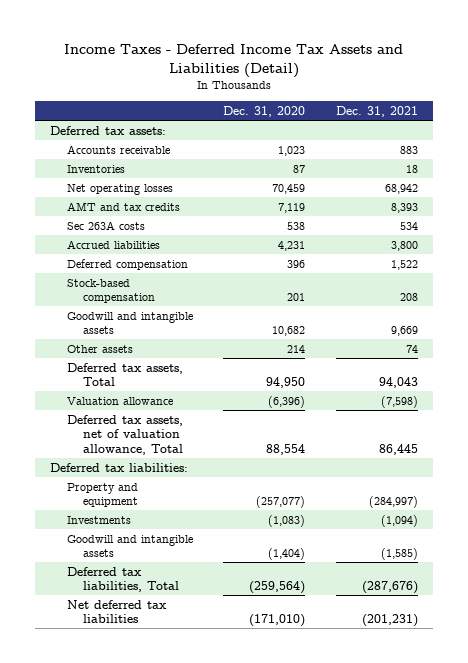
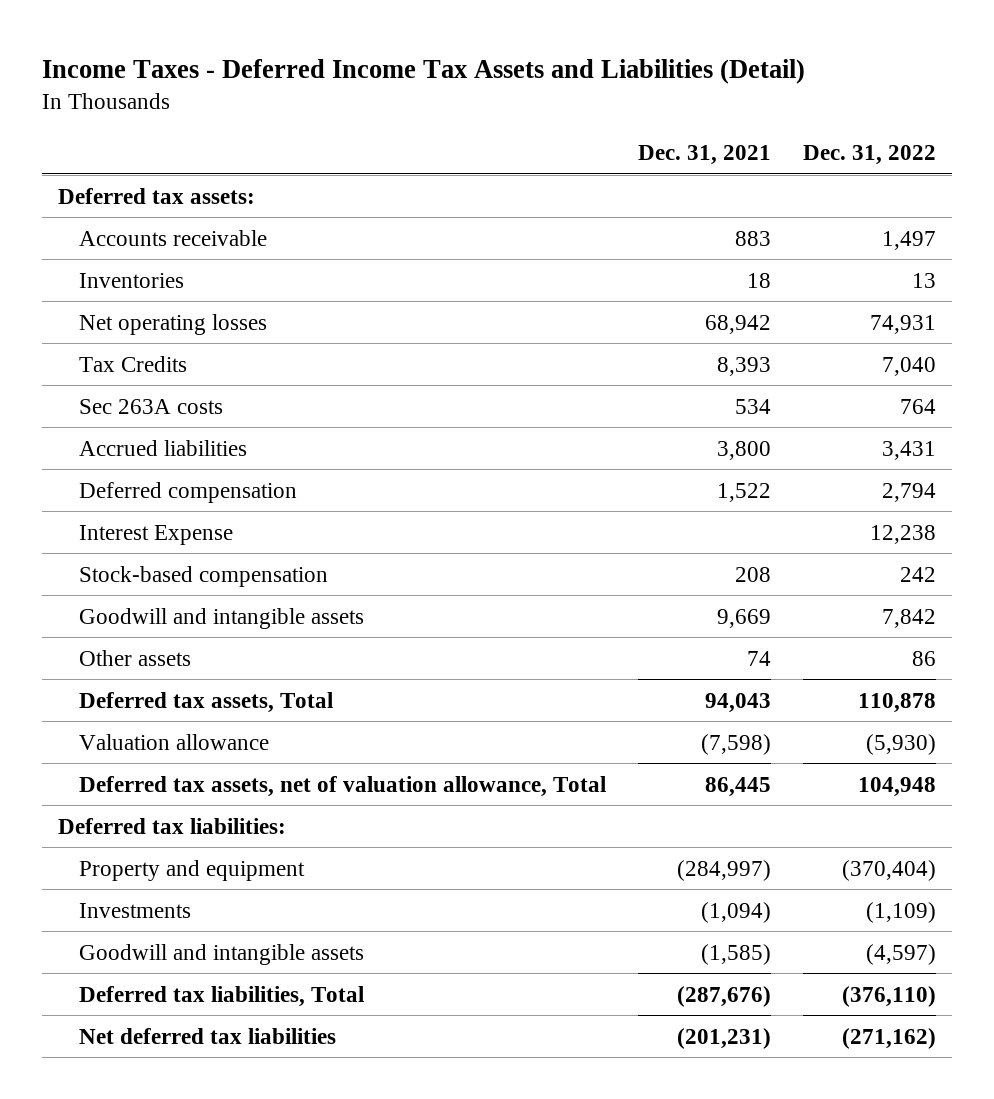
- | Dec. 31, 2020 | Dec. 31, 2021
+ | Dec. 31, 2021 | Dec. 31, 2022
- AMT and tax credits | 7,119 | 8,393
+ Tax Credits | 8,393 | 7,040
+ Interest Expense | | 12,238

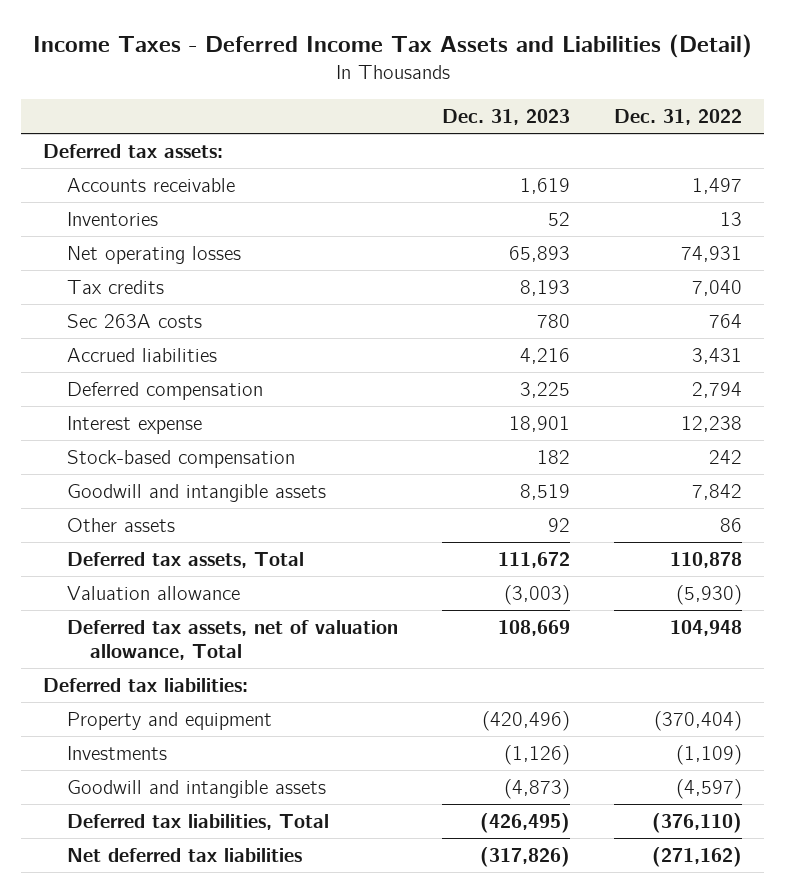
- | Dec. 31, 2021 | Dec. 31, 2022
+ | Dec. 31, 2023 | Dec. 31, 2022
- Tax Credits | 8,393 | 7,040
+ Tax credits | 8,193 | 7,040
- Interest Expense | | 12,238
+ Interest expense | 18,901 | 12,238

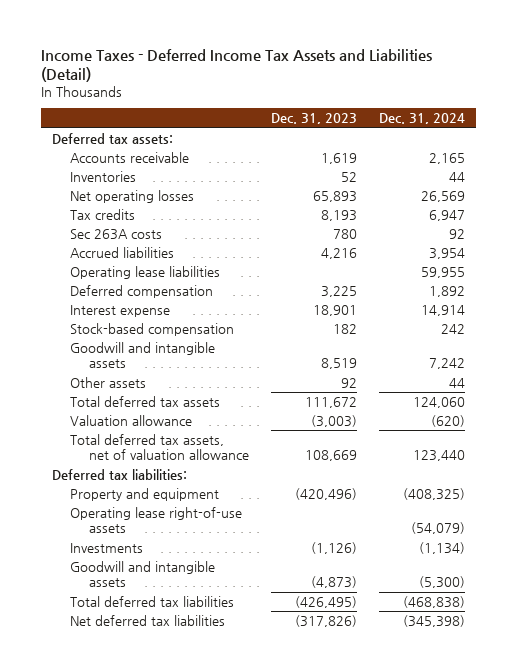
- | Dec. 31, 2023 | Dec. 31, 2022
+ | Dec. 31, 2023 | Dec. 31, 2024
+ Operating lease liabilities | | 59,955
- Deferred tax assets, Total | 111,672 | 110,878
+ Total deferred tax assets | 111,672 | 124,060
- Deferred tax assets, net of valuation allowance, Total | 108,669 | 104,948
+ Total deferred tax assets, net of valuation allowance | 108,669 | 123,440
+ Operating lease right-of-use assets | | (54,079)
- Deferred tax liabilities, Total | (426,495) | (376,110)
+ Total deferred tax liabilities | (426,495) | (468,838)

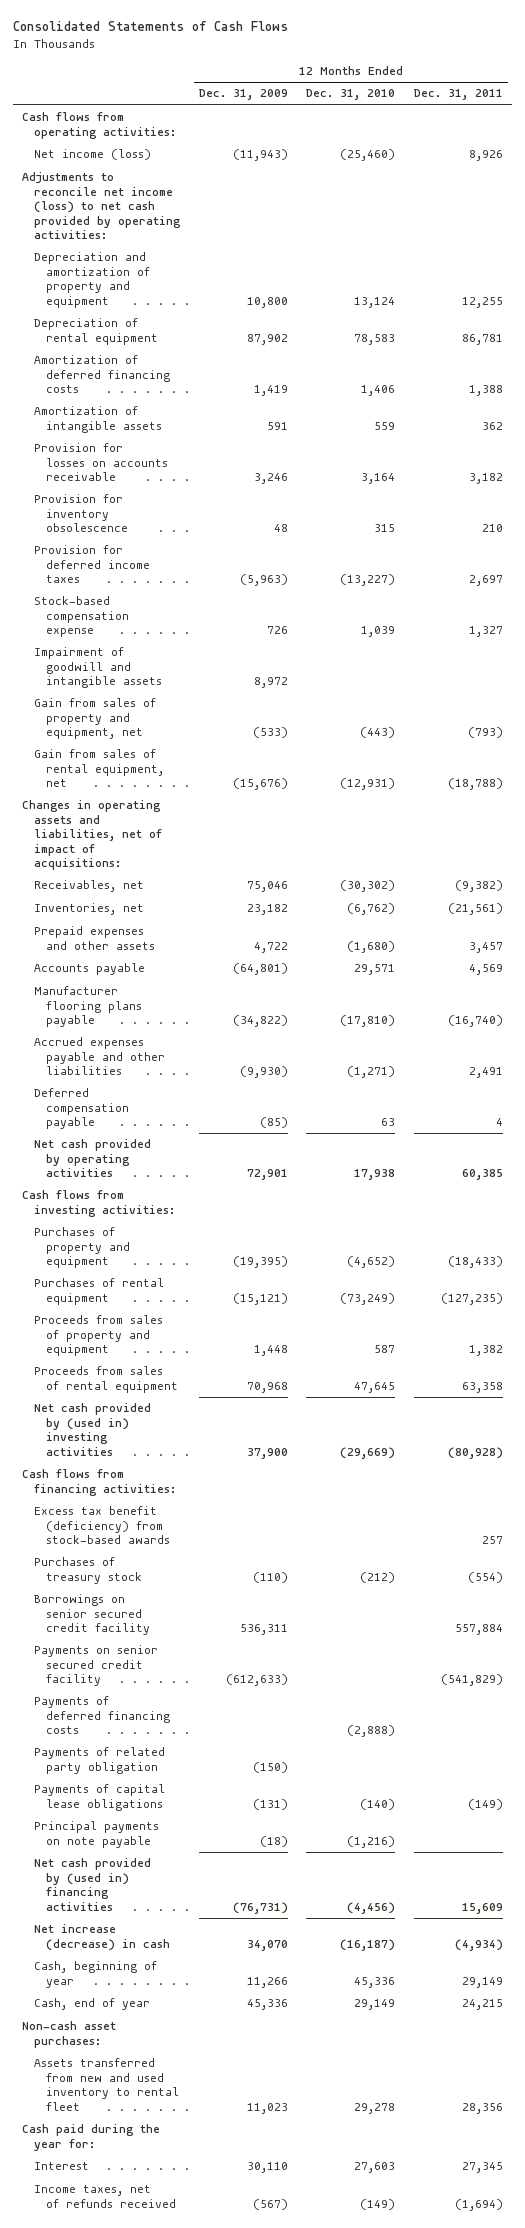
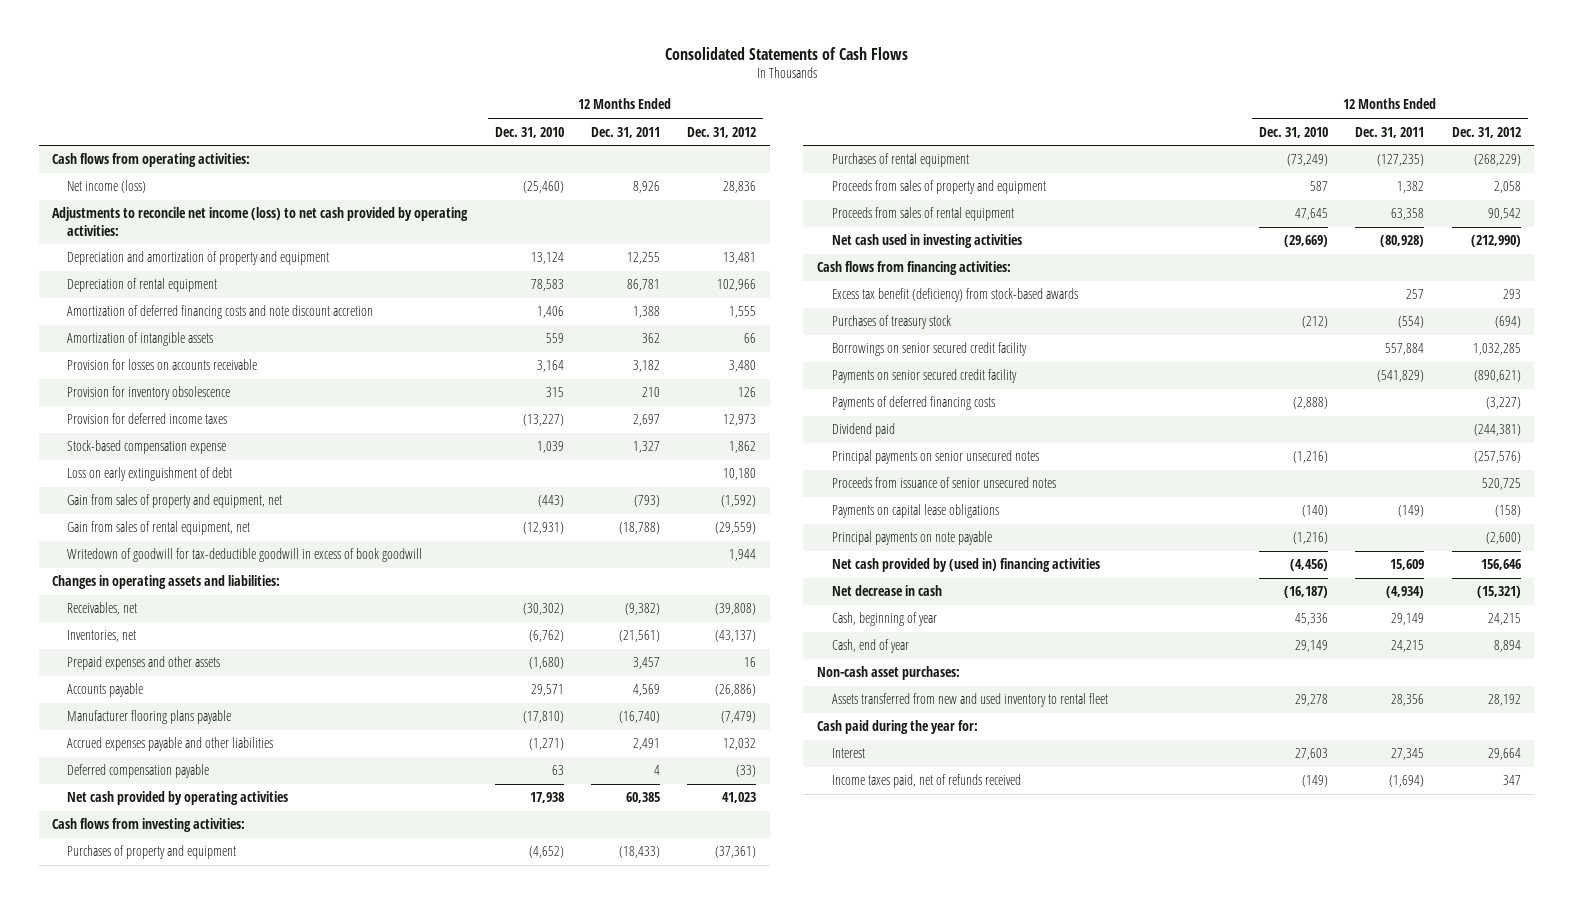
- | 12 Months Ended Dec. 31, 2009 | 12 Months Ended Dec. 31, 2010 | 12 Months Ended Dec. 31, 2011
+ | 12 Months Ended Dec. 31, 2010 | 12 Months Ended Dec. 31, 2011 | 12 Months Ended Dec. 31, 2012
- Amortization of deferred financing costs | 1,419 | 1,406 | 1,388
+ Amortization of deferred financing costs and note discount accretion | 1,406 | 1,388 | 1,555
- Impairment of goodwill and intangible assets | 8,972 | |
+ Loss on early extinguishment of debt | | | 10,180
- Changes in operating assets and liabilities, net of impact of acquisitions:
+ Writedown of goodwill for tax-deductible goodwill in excess of book goodwill | | | 1,944
+ Changes in operating assets and liabilities:
- Net cash provided by (used in) investing activities | 37,900 | (29,669) | (80,928)
+ Net cash used in investing activities | (29,669) | (80,928) | (212,990)
- Payments of related party obligation | (150) | |
- Payments of capital lease obligations | (131) | (140) | (149)
+ Dividend paid | | | (244,381)
+ Principal payments on senior unsecured notes | (1,216) | | (257,576)
+ Proceeds from issuance of senior unsecured notes | | | 520,725
+ Payments on capital lease obligations | (140) | (149) | (158)
- Net increase (decrease) in cash | 34,070 | (16,187) | (4,934)
+ Net decrease in cash | (16,187) | (4,934) | (15,321)
- Income taxes, net of refunds received | (567) | (149) | (1,694)
+ Income taxes paid, net of refunds received | (149) | (1,694) | 347

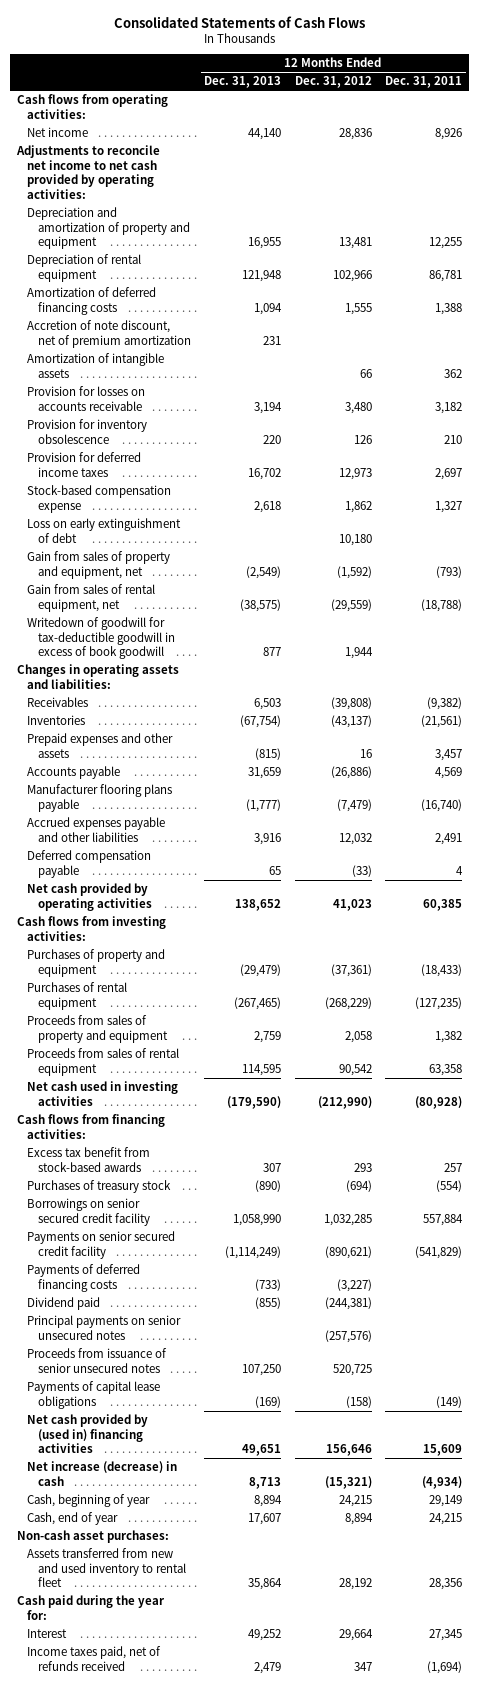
- | 12 Months Ended Dec. 31, 2010 | 12 Months Ended Dec. 31, 2011 | 12 Months Ended Dec. 31, 2012
+ | 12 Months Ended Dec. 31, 2013 | 12 Months Ended Dec. 31, 2012 | 12 Months Ended Dec. 31, 2011
- Net income (loss) | (25,460) | 8,926 | 28,836
- Adjustments to reconcile net income (loss) to net cash provided by operating activities:
+ Net income | 44,140 | 28,836 | 8,926
+ Adjustments to reconcile net income to net cash provided by operating activities:
- Amortization of deferred financing costs and note discount accretion | 1,406 | 1,388 | 1,555
+ Amortization of deferred financing costs | 1,094 | 1,555 | 1,388
+ Accretion of note discount, net of premium amortization | 231 | |
- Receivables, net | (30,302) | (9,382) | (39,808)
- Inventories, net | (6,762) | (21,561) | (43,137)
+ Receivables | 6,503 | (39,808) | (9,382)
+ Inventories | (67,754) | (43,137) | (21,561)
- Excess tax benefit (deficiency) from stock-based awards | | 257 | 293
+ Excess tax benefit from stock-based awards | 307 | 293 | 257
- Payments on capital lease obligations | (140) | (149) | (158)
- Principal payments on note payable | (1,216) | | (2,600)
+ Payments of capital lease obligations | (169) | (158) | (149)
- Net decrease in cash | (16,187) | (4,934) | (15,321)
+ Net increase (decrease) in cash | 8,713 | (15,321) | (4,934)

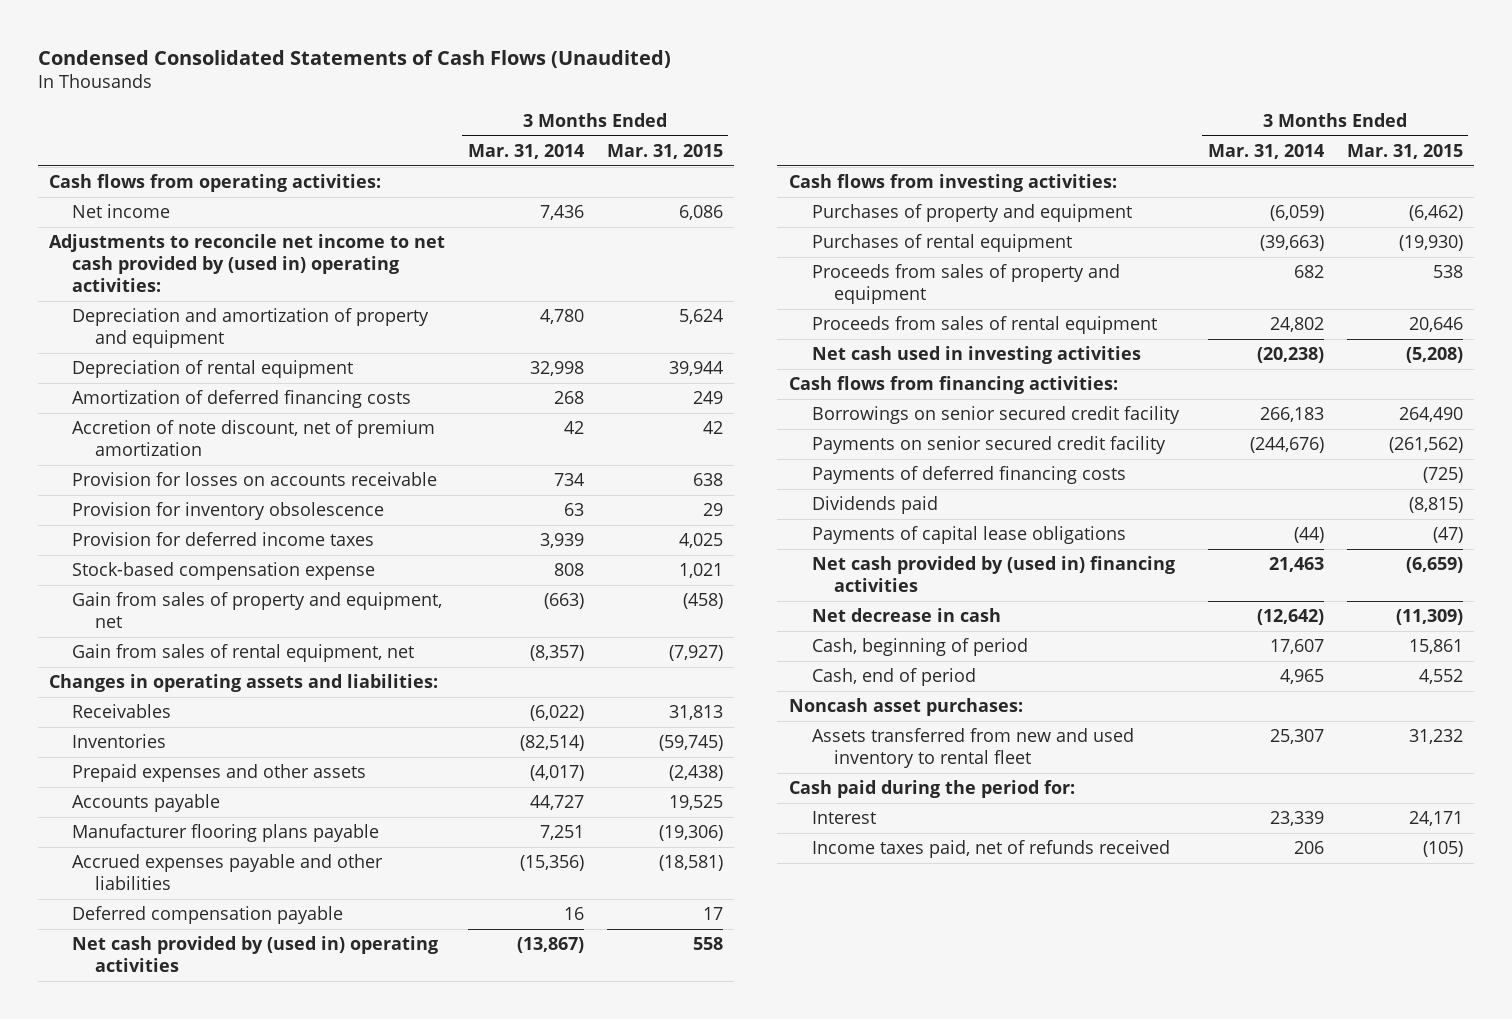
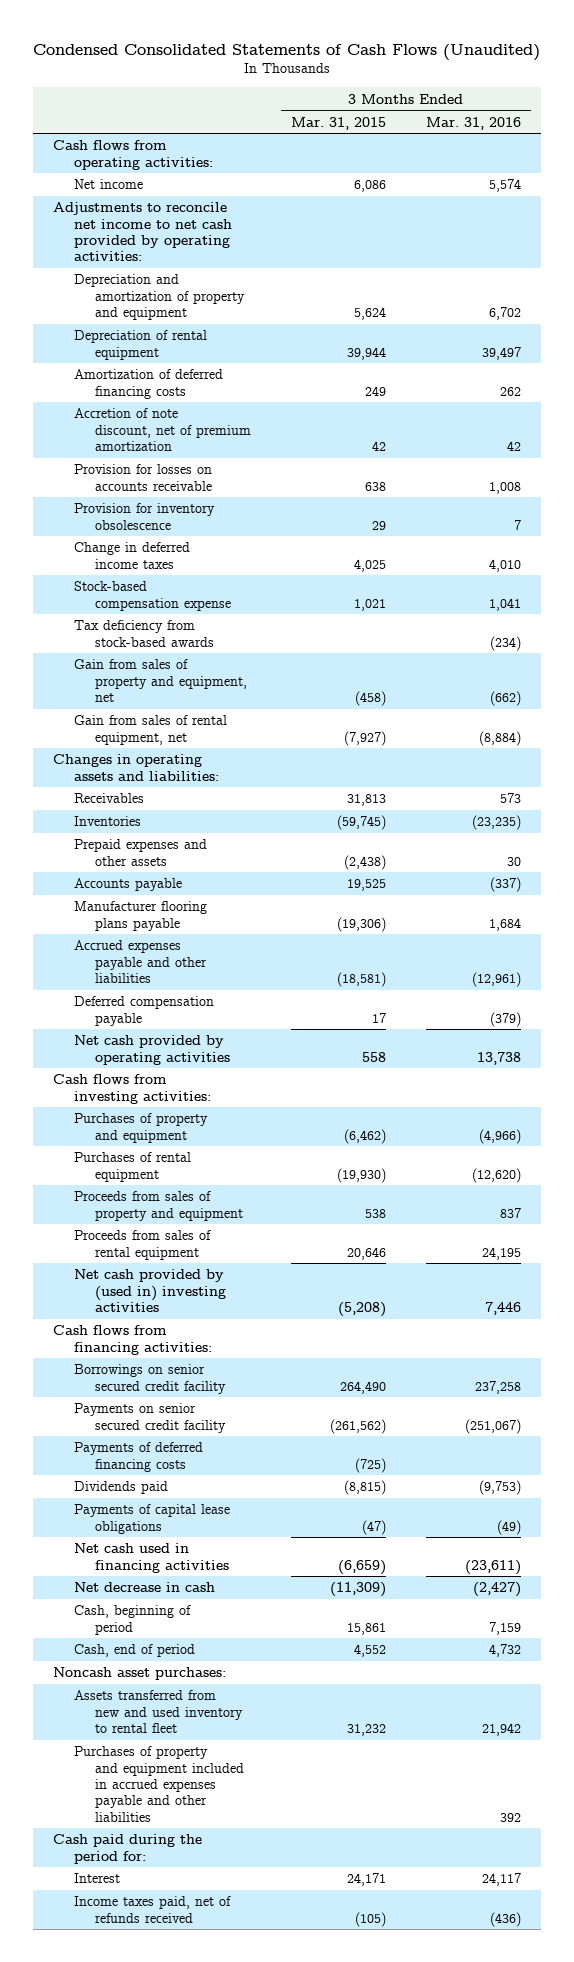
- | 3 Months Ended Mar. 31, 2014 | 3 Months Ended Mar. 31, 2015
+ | 3 Months Ended Mar. 31, 2015 | 3 Months Ended Mar. 31, 2016
- Adjustments to reconcile net income to net cash provided by (used in) operating activities:
+ Adjustments to reconcile net income to net cash provided by operating activities:
- Provision for deferred income taxes | 3,939 | 4,025
+ Change in deferred income taxes | 4,025 | 4,010
+ Tax deficiency from stock-based awards | | (234)
- Net cash provided by (used in) operating activities | (13,867) | 558
+ Net cash provided by operating activities | 558 | 13,738
- Net cash used in investing activities | (20,238) | (5,208)
+ Net cash provided by (used in) investing activities | (5,208) | 7,446
- Net cash provided by (used in) financing activities | 21,463 | (6,659)
+ Net cash used in financing activities | (6,659) | (23,611)
+ Purchases of property and equipment included in accrued expenses payable and other liabilities | | 392

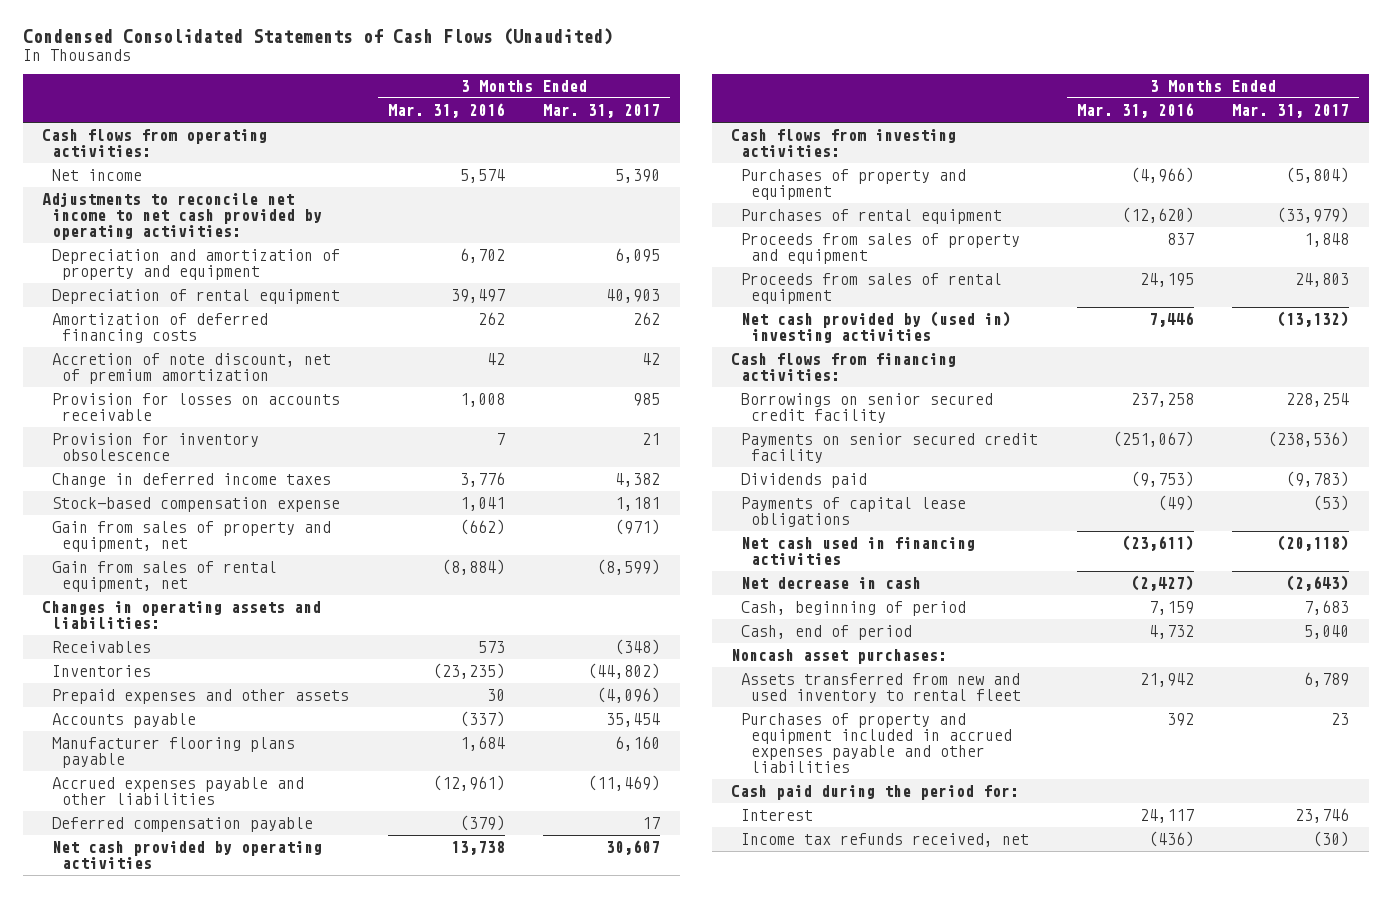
- | 3 Months Ended Mar. 31, 2015 | 3 Months Ended Mar. 31, 2016
+ | 3 Months Ended Mar. 31, 2016 | 3 Months Ended Mar. 31, 2017
- Change in deferred income taxes | 4,025 | 4,010
+ Change in deferred income taxes | 3,776 | 4,382
- Tax deficiency from stock-based awards | | (234)
- Payments of deferred financing costs | (725) |
- Income taxes paid, net of refunds received | (105) | (436)
+ Income tax refunds received, net | (436) | (30)

